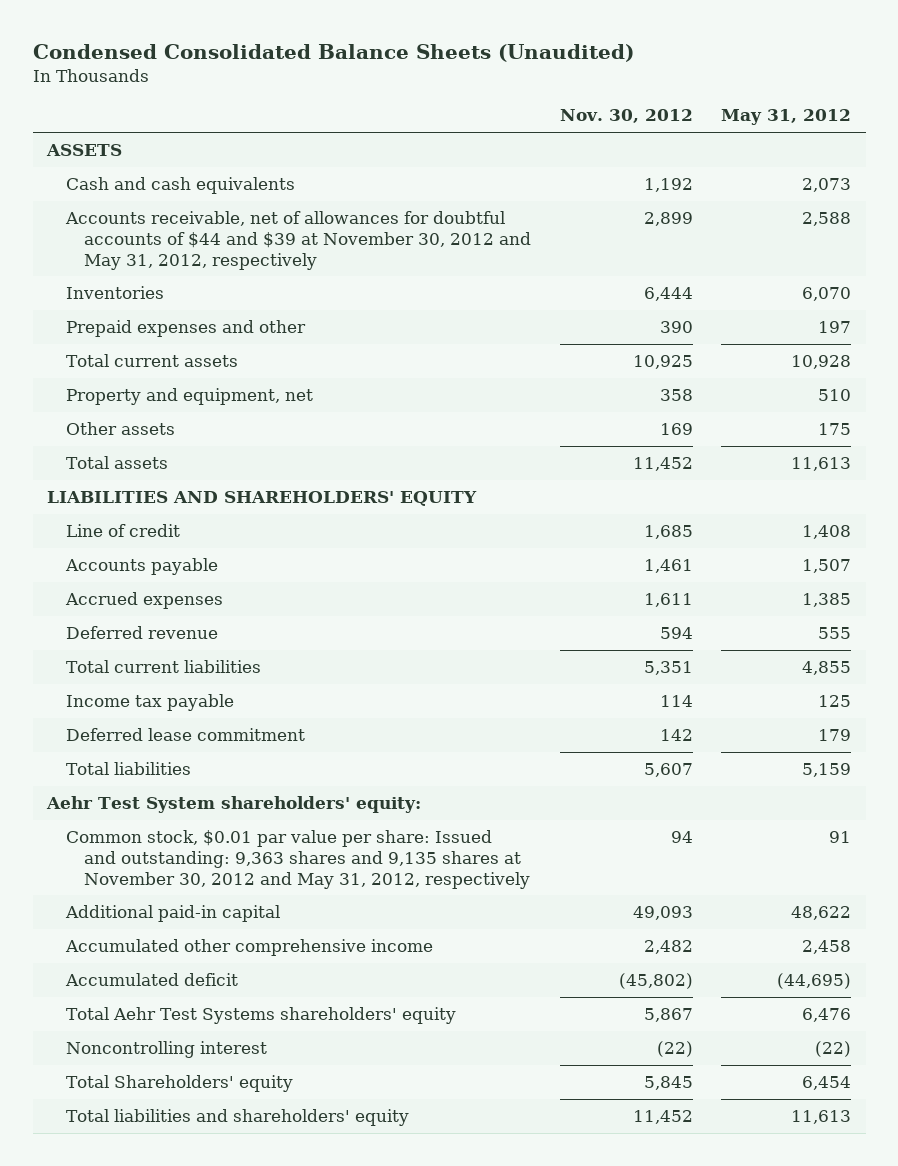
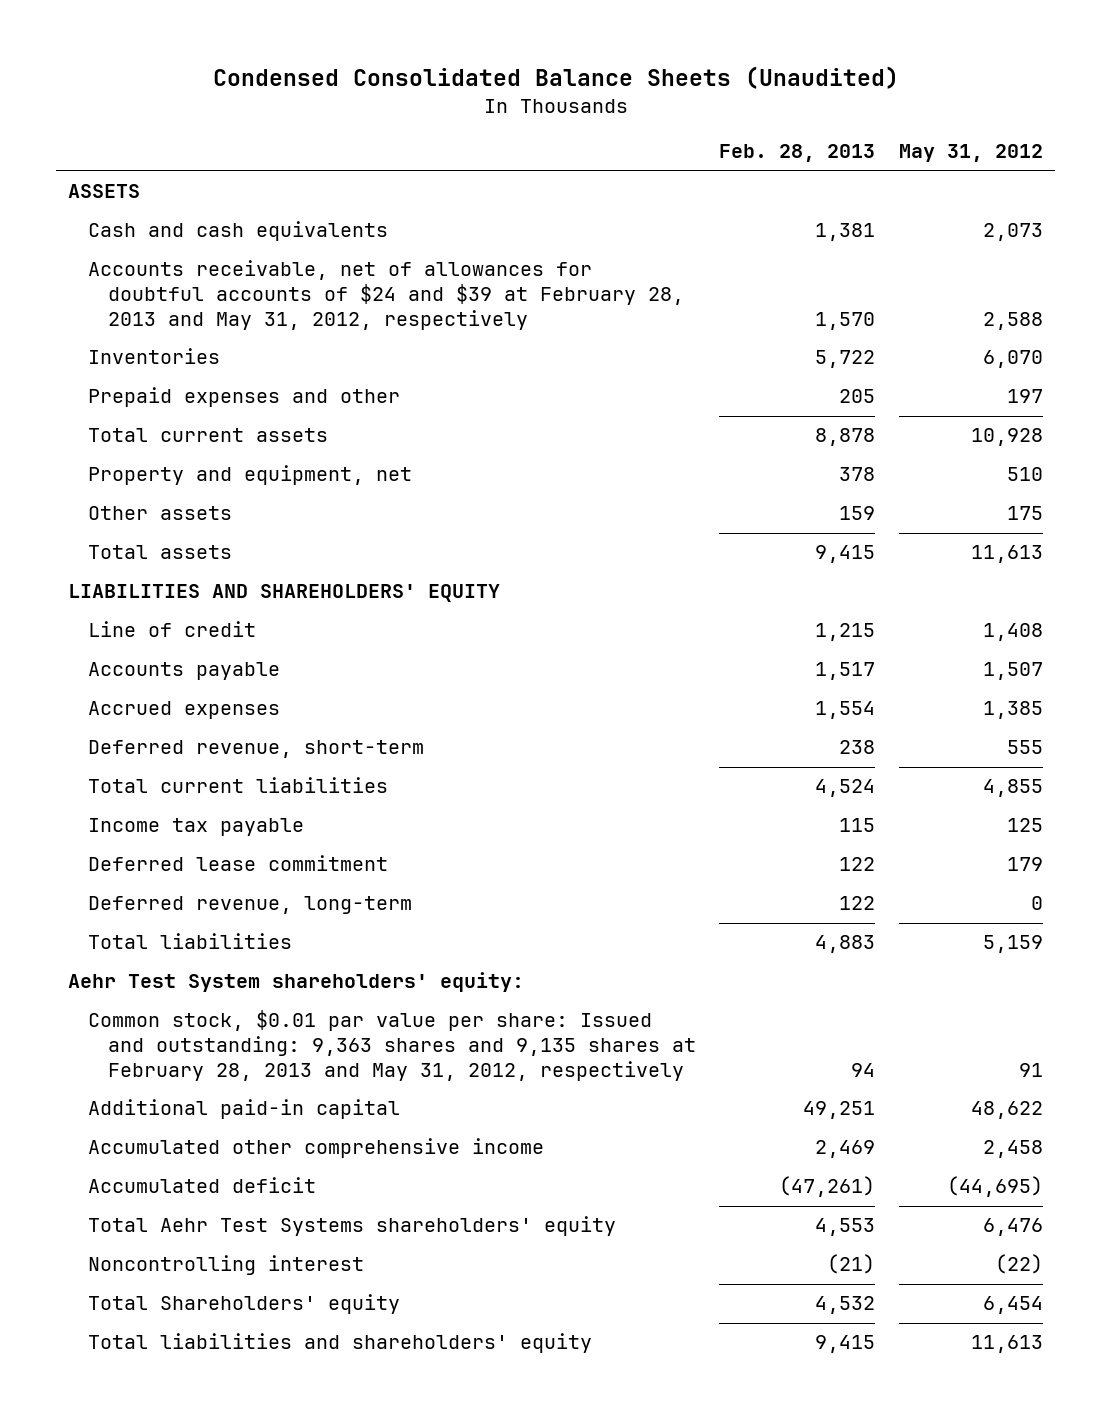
- | Nov. 30, 2012 | May 31, 2012
+ | Feb. 28, 2013 | May 31, 2012
- Accounts receivable, net of allowances for doubtful accounts of $44 and $39 at November 30, 2012 and May 31, 2012, respectively | 2,899 | 2,588
+ Accounts receivable, net of allowances for doubtful accounts of $24 and $39 at February 28, 2013 and May 31, 2012, respectively | 1,570 | 2,588
- Deferred revenue | 594 | 555
+ Deferred revenue, short-term | 238 | 555
+ Deferred revenue, long-term | 122 | 0
- Common stock, $0.01 par value per share: Issued and outstanding: 9,363 shares and 9,135 shares at November 30, 2012 and May 31, 2012, respectively | 94 | 91
+ Common stock, $0.01 par value per share: Issued and outstanding: 9,363 shares and 9,135 shares at February 28, 2013 and May 31, 2012, respectively | 94 | 91

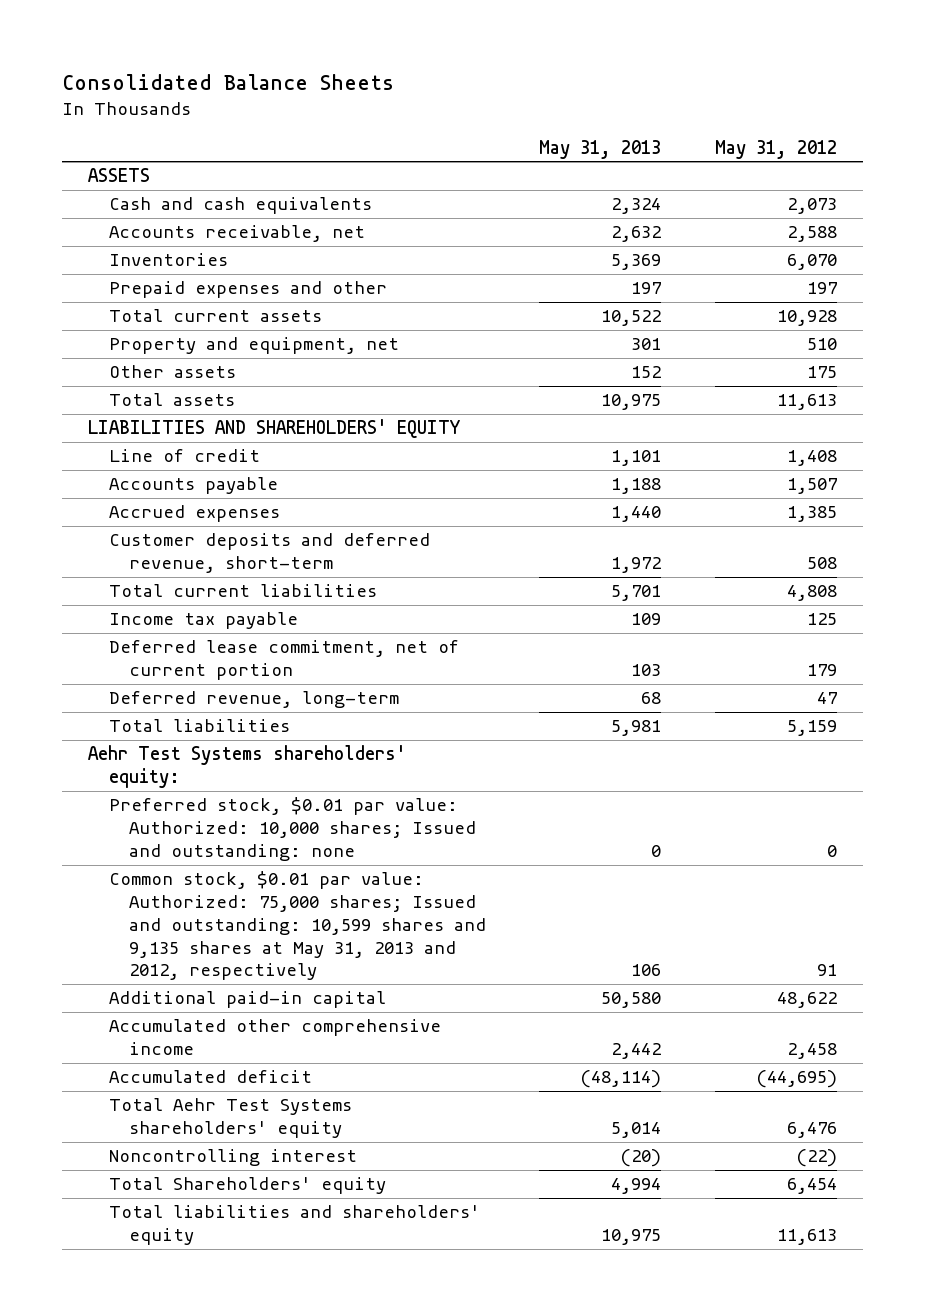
- Condensed Consolidated Balance Sheets (Unaudited)
+ Consolidated Balance Sheets
- | Feb. 28, 2013 | May 31, 2012
+ | May 31, 2013 | May 31, 2012
- Accounts receivable, net of allowances for doubtful accounts of $24 and $39 at February 28, 2013 and May 31, 2012, respectively | 1,570 | 2,588
+ Accounts receivable, net | 2,632 | 2,588
- Deferred revenue, short-term | 238 | 555
- Total current liabilities | 4,524 | 4,855
+ Customer deposits and deferred revenue, short-term | 1,972 | 508
+ Total current liabilities | 5,701 | 4,808
- Deferred lease commitment | 122 | 179
- Deferred revenue, long-term | 122 | 0
+ Deferred lease commitment, net of current portion | 103 | 179
+ Deferred revenue, long-term | 68 | 47
- Aehr Test System shareholders' equity:
- Common stock, $0.01 par value per share: Issued and outstanding: 9,363 shares and 9,135 shares at February 28, 2013 and May 31, 2012, respectively | 94 | 91
+ Aehr Test Systems shareholders' equity:
+ Preferred stock, $0.01 par value: Authorized: 10,000 shares; Issued and outstanding: none | 0 | 0
+ Common stock, $0.01 par value: Authorized: 75,000 shares; Issued and outstanding: 10,599 shares and 9,135 shares at May 31, 2013 and 2012, respectively | 106 | 91

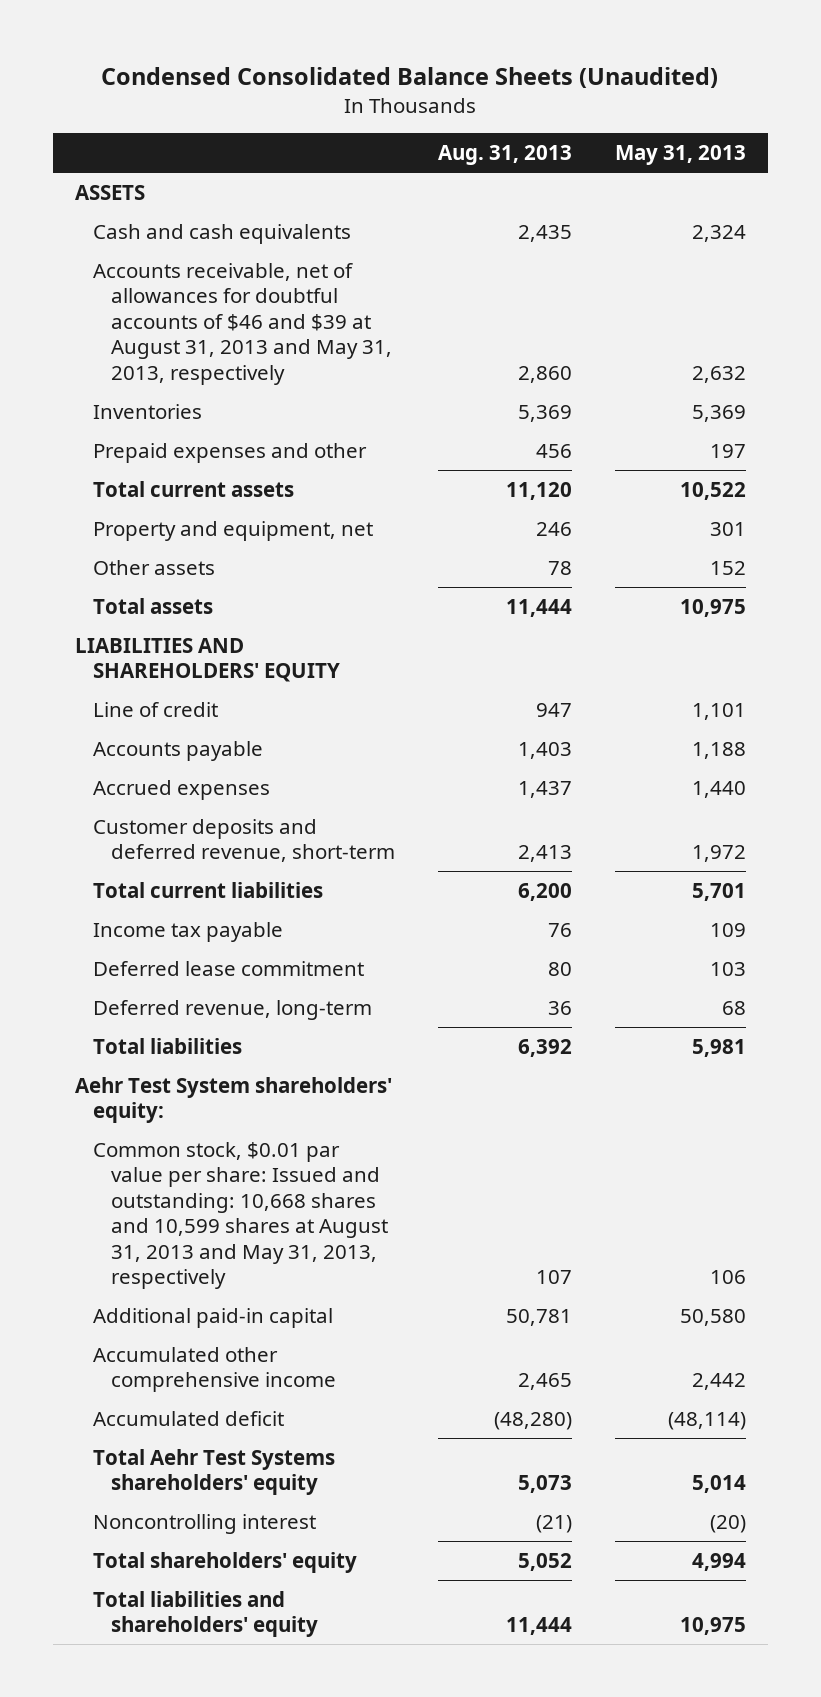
- Consolidated Balance Sheets
+ Condensed Consolidated Balance Sheets (Unaudited)
- | May 31, 2013 | May 31, 2012
+ | Aug. 31, 2013 | May 31, 2013
- Accounts receivable, net | 2,632 | 2,588
+ Accounts receivable, net of allowances for doubtful accounts of $46 and $39 at August 31, 2013 and May 31, 2013, respectively | 2,860 | 2,632
- Deferred lease commitment, net of current portion | 103 | 179
+ Deferred lease commitment | 80 | 103
- Aehr Test Systems shareholders' equity:
- Preferred stock, $0.01 par value: Authorized: 10,000 shares; Issued and outstanding: none | 0 | 0
- Common stock, $0.01 par value: Authorized: 75,000 shares; Issued and outstanding: 10,599 shares and 9,135 shares at May 31, 2013 and 2012, respectively | 106 | 91
+ Aehr Test System shareholders' equity:
+ Common stock, $0.01 par value per share: Issued and outstanding: 10,668 shares and 10,599 shares at August 31, 2013 and May 31, 2013, respectively | 107 | 106
- Total Shareholders' equity | 4,994 | 6,454
+ Total shareholders' equity | 5,052 | 4,994

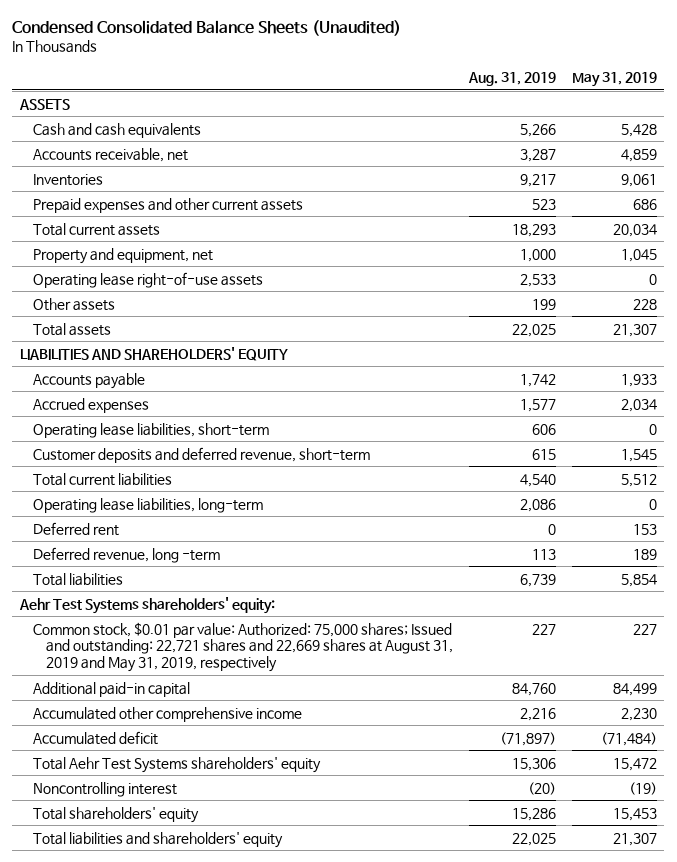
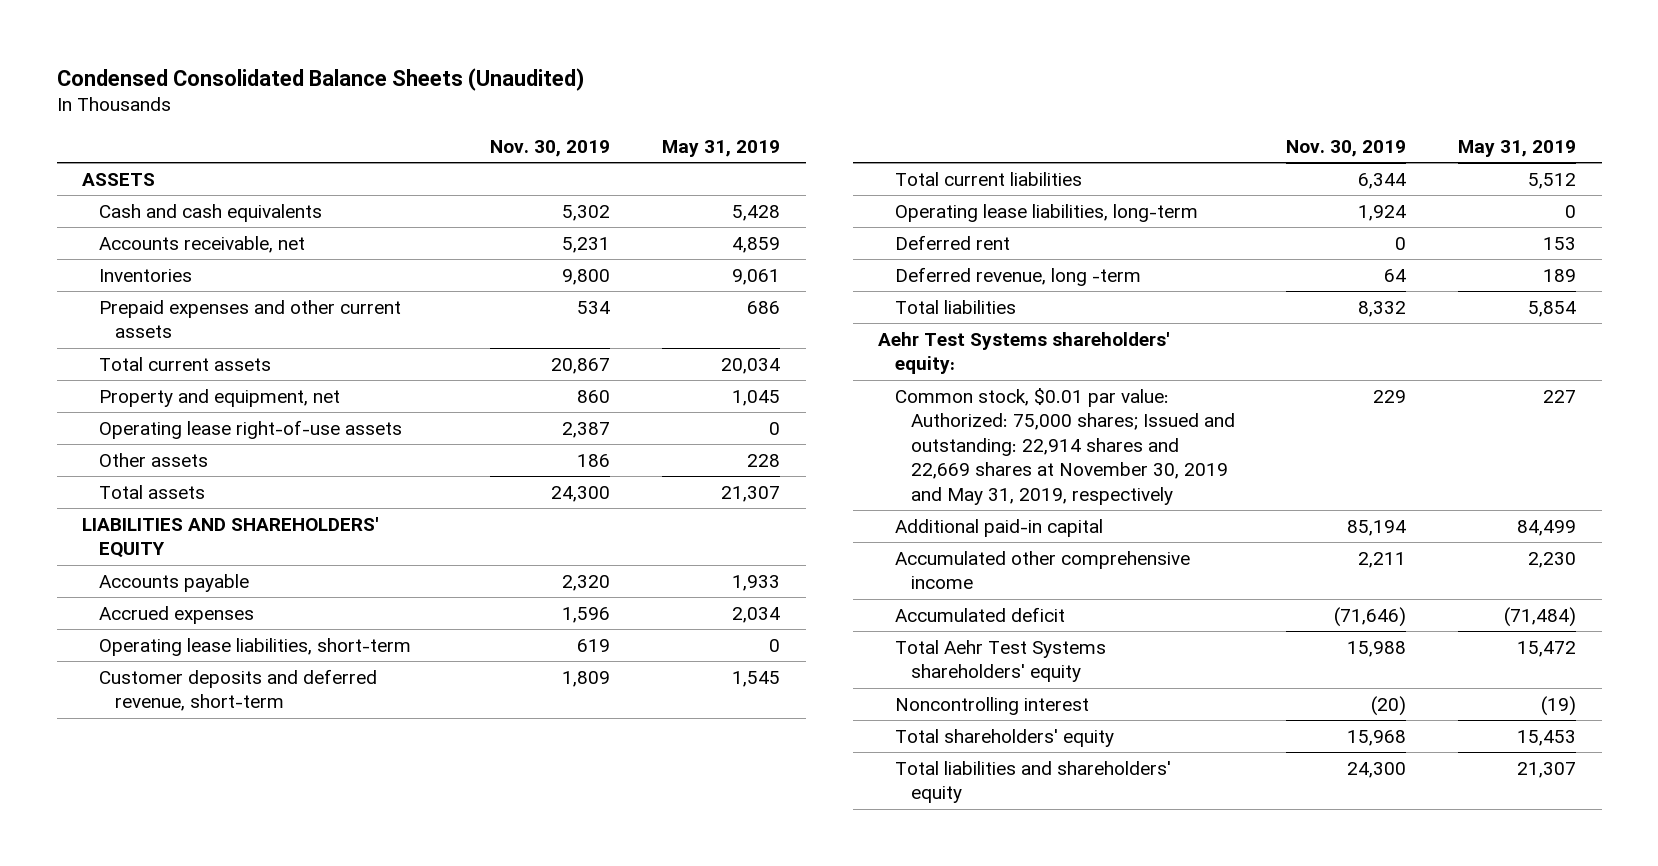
- | Aug. 31, 2019 | May 31, 2019
+ | Nov. 30, 2019 | May 31, 2019
- Common stock, $0.01 par value: Authorized: 75,000 shares; Issued and outstanding: 22,721 shares and 22,669 shares at August 31, 2019 and May 31, 2019, respectively | 227 | 227
+ Common stock, $0.01 par value: Authorized: 75,000 shares; Issued and outstanding: 22,914 shares and 22,669 shares at November 30, 2019 and May 31, 2019, respectively | 229 | 227

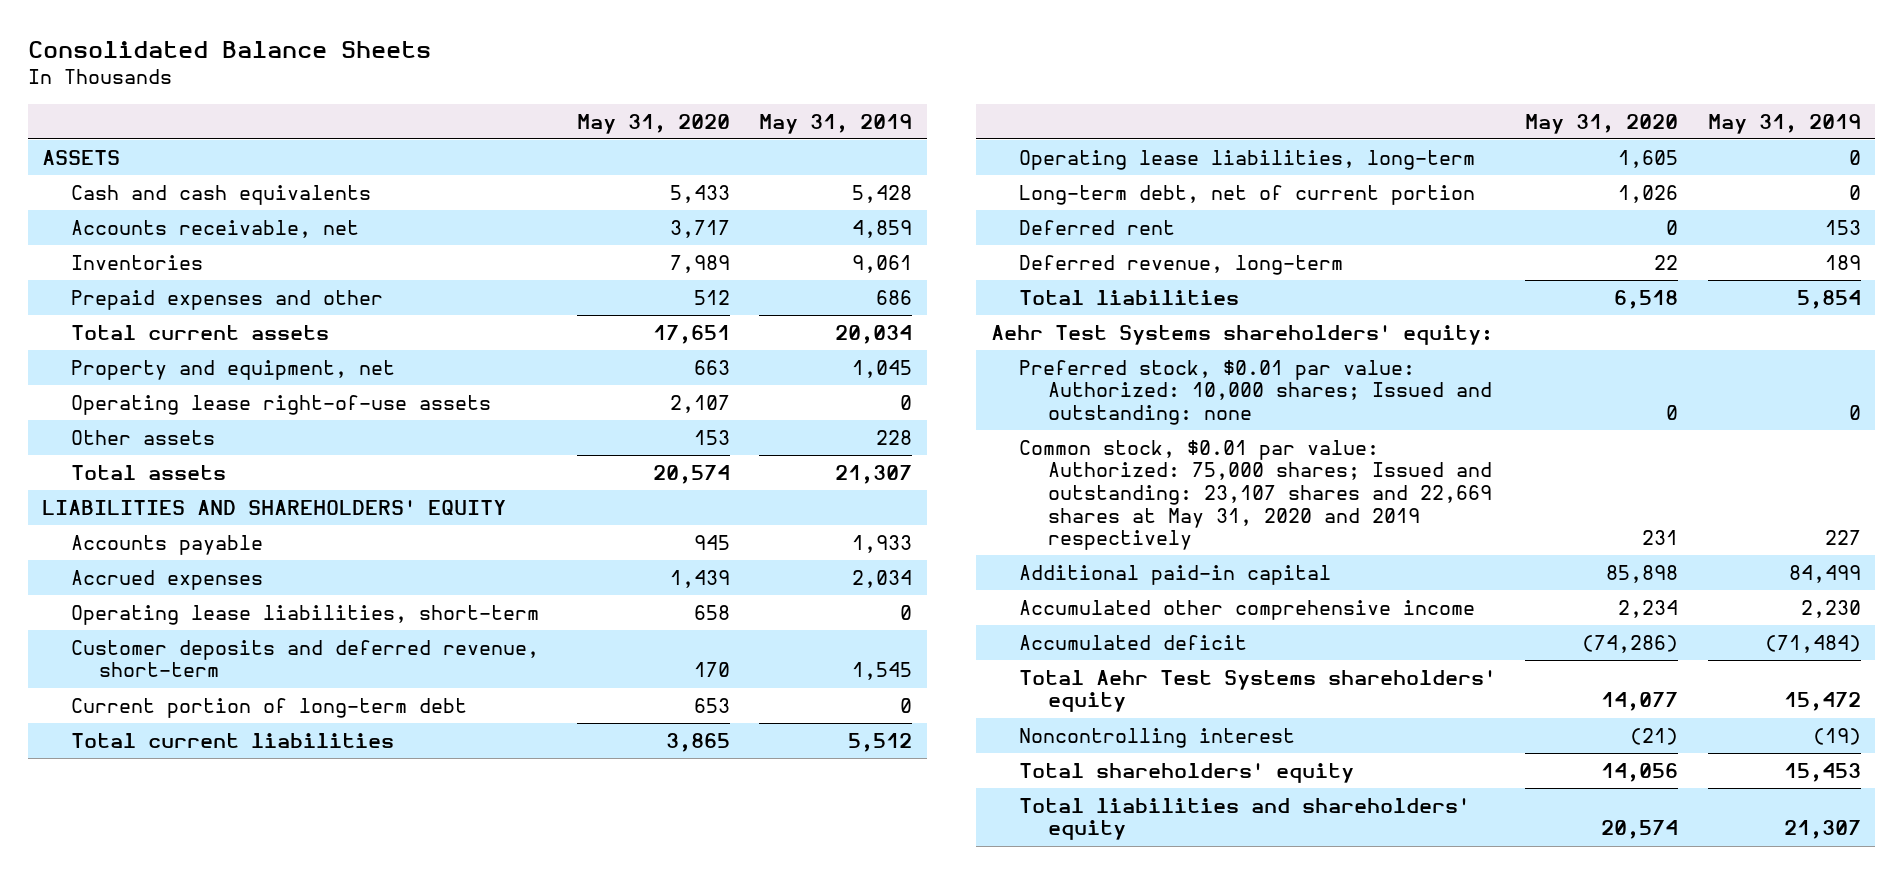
- Condensed Consolidated Balance Sheets (Unaudited)
+ Consolidated Balance Sheets
- | Nov. 30, 2019 | May 31, 2019
+ | May 31, 2020 | May 31, 2019
- Prepaid expenses and other current assets | 534 | 686
+ Prepaid expenses and other | 512 | 686
+ Current portion of long-term debt | 653 | 0
+ Long-term debt, net of current portion | 1,026 | 0
- Deferred revenue, long -term | 64 | 189
+ Deferred revenue, long-term | 22 | 189
- Common stock, $0.01 par value: Authorized: 75,000 shares; Issued and outstanding: 22,914 shares and 22,669 shares at November 30, 2019 and May 31, 2019, respectively | 229 | 227
+ Preferred stock, $0.01 par value: Authorized: 10,000 shares; Issued and outstanding: none | 0 | 0
+ Common stock, $0.01 par value: Authorized: 75,000 shares; Issued and outstanding: 23,107 shares and 22,669 shares at May 31, 2020 and 2019 respectively | 231 | 227

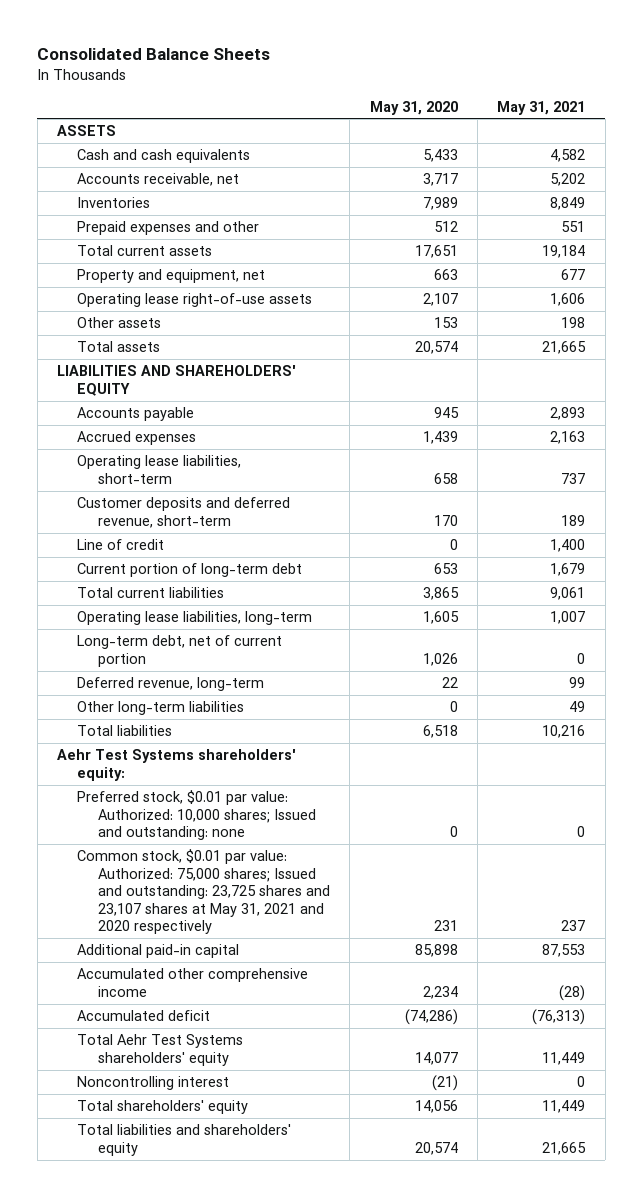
- | May 31, 2020 | May 31, 2019
+ | May 31, 2020 | May 31, 2021
+ Line of credit | 0 | 1,400
- Deferred rent | 0 | 153
+ Other long-term liabilities | 0 | 49
- Common stock, $0.01 par value: Authorized: 75,000 shares; Issued and outstanding: 23,107 shares and 22,669 shares at May 31, 2020 and 2019 respectively | 231 | 227
+ Common stock, $0.01 par value: Authorized: 75,000 shares; Issued and outstanding: 23,725 shares and 23,107 shares at May 31, 2021 and 2020 respectively | 231 | 237

